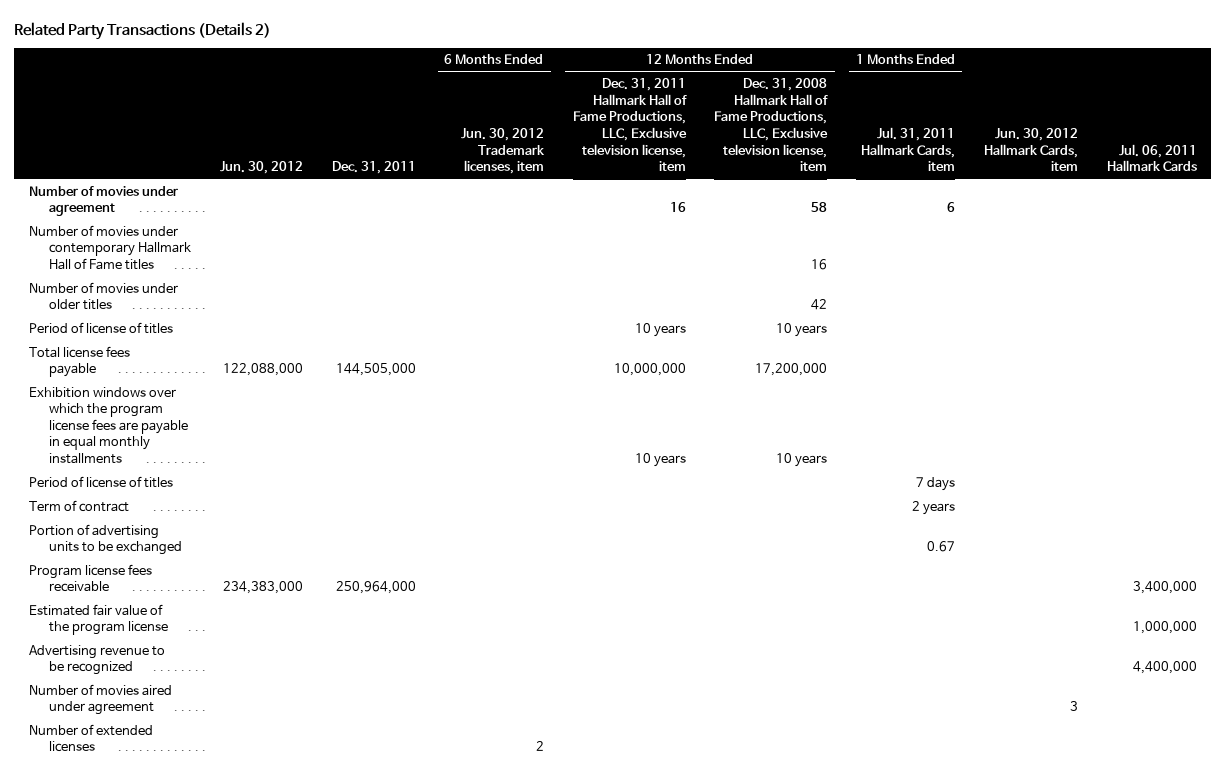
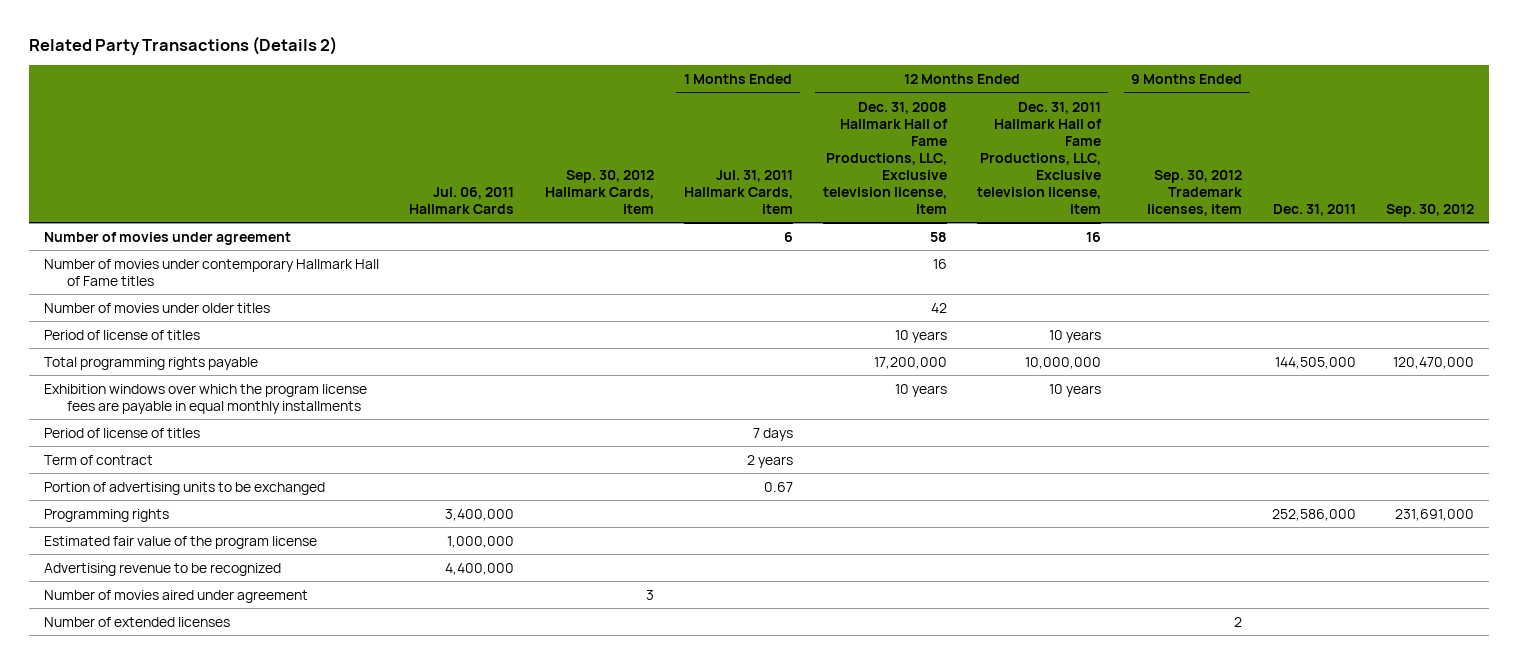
- | Jun. 30, 2012 | Dec. 31, 2011 | 6 Months Ended Jun. 30, 2012 Trademark licenses, item | 12 Months Ended Dec. 31, 2011 Hallmark Hall of Fame Productions, LLC, Exclusive television license, item | 12 Months Ended Dec. 31, 2008 Hallmark Hall of Fame Productions, LLC, Exclusive television license, item | 1 Months Ended Jul. 31, 2011 Hallmark Cards, item | Jun. 30, 2012 Hallmark Cards, item | Jul. 06, 2011 Hallmark Cards
+ | Jul. 06, 2011 Hallmark Cards | Sep. 30, 2012 Hallmark Cards, item | 1 Months Ended Jul. 31, 2011 Hallmark Cards, item | 12 Months Ended Dec. 31, 2008 Hallmark Hall of Fame Productions, LLC, Exclusive television license, item | 12 Months Ended Dec. 31, 2011 Hallmark Hall of Fame Productions, LLC, Exclusive television license, item | 9 Months Ended Sep. 30, 2012 Trademark licenses, item | Dec. 31, 2011 | Sep. 30, 2012
- Total license fees payable | 122,088,000 | 144,505,000 | | 10,000,000 | 17,200,000 | | |
+ Total programming rights payable | | | | 17,200,000 | 10,000,000 | | 144,505,000 | 120,470,000
- Program license fees receivable | 234,383,000 | 250,964,000 | | | | | | 3,400,000
+ Programming rights | 3,400,000 | | | | | | 252,586,000 | 231,691,000

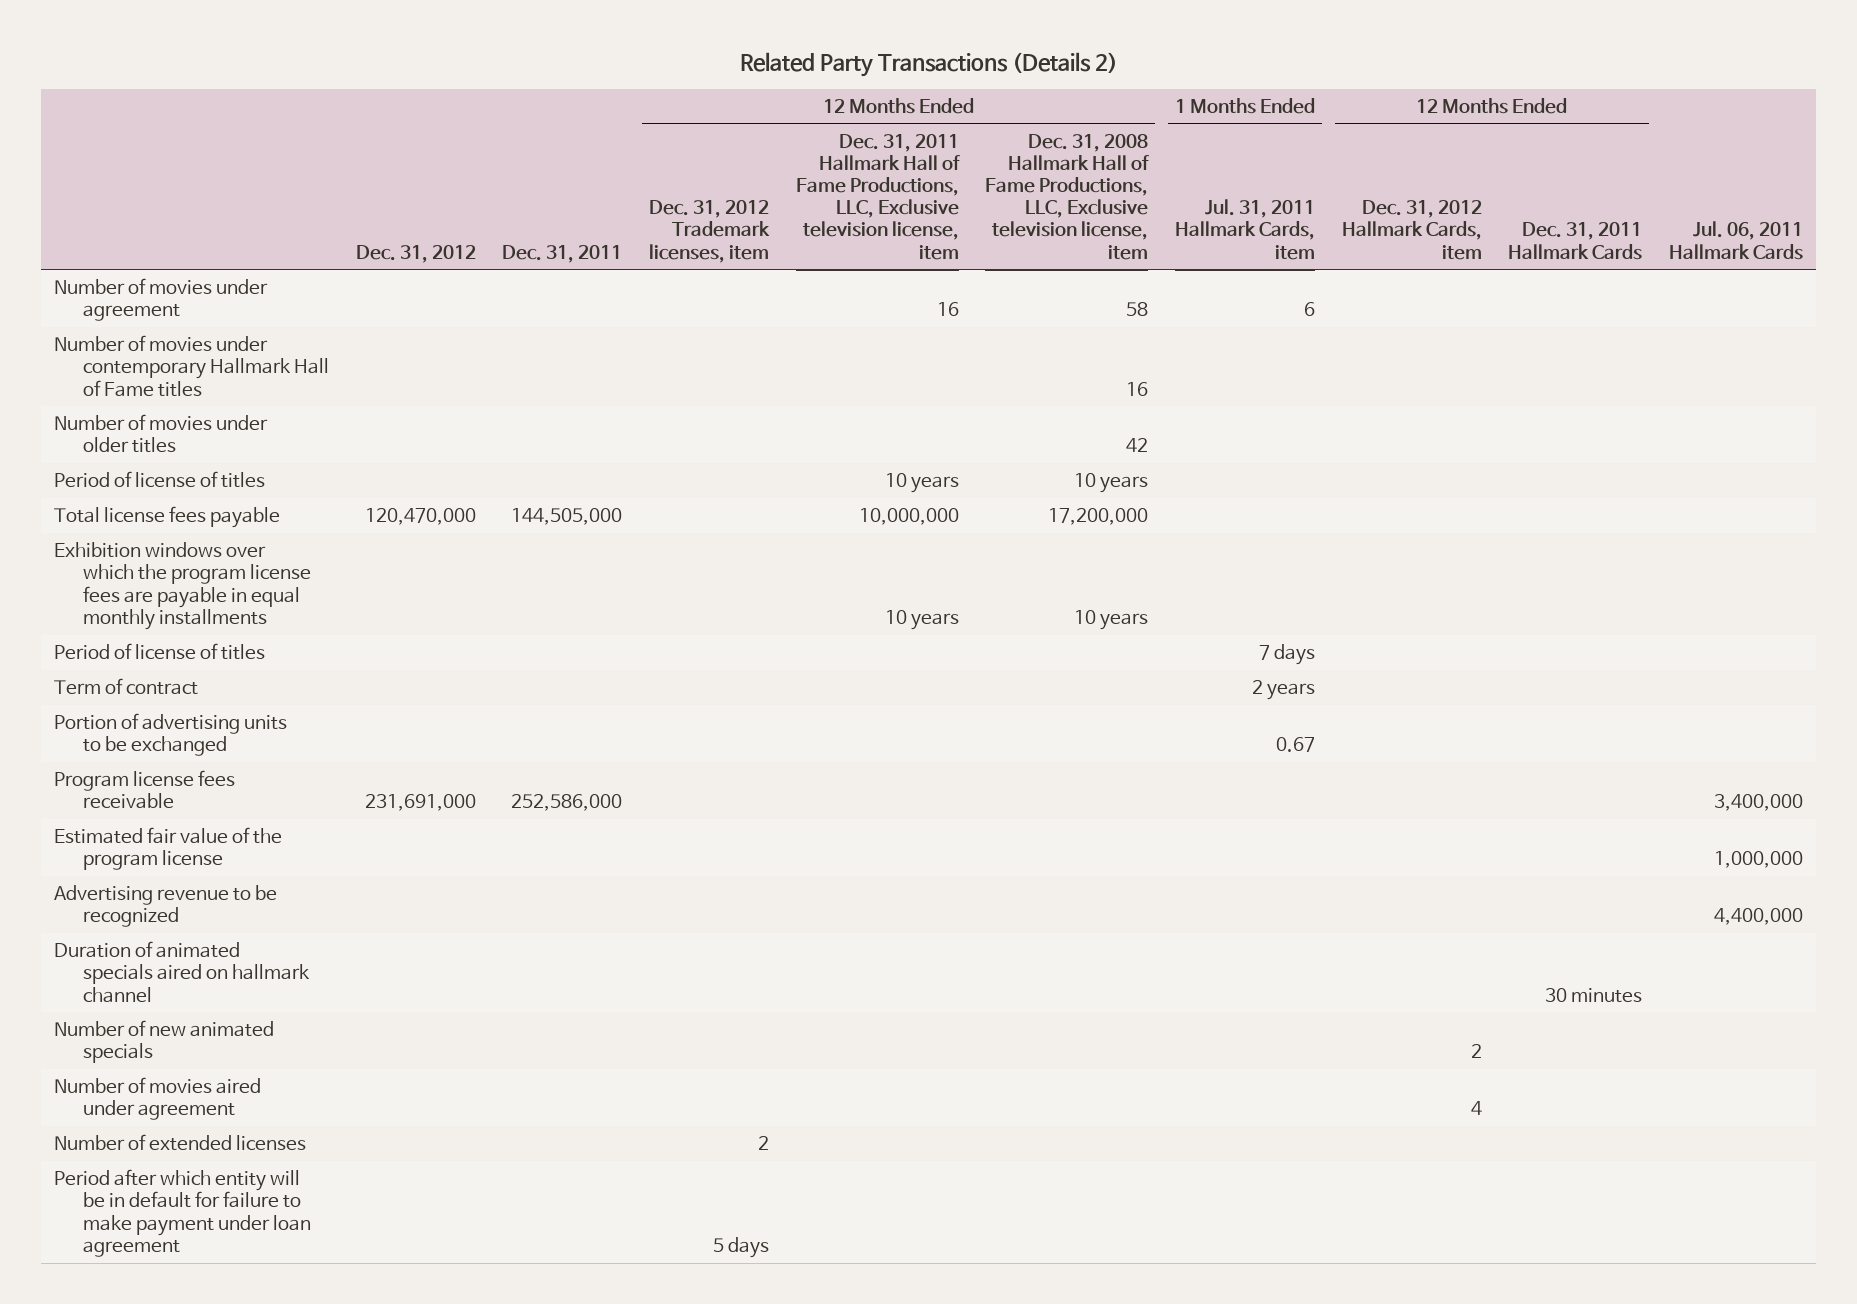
- | Jul. 06, 2011 Hallmark Cards | Sep. 30, 2012 Hallmark Cards, item | 1 Months Ended Jul. 31, 2011 Hallmark Cards, item | 12 Months Ended Dec. 31, 2008 Hallmark Hall of Fame Productions, LLC, Exclusive television license, item | 12 Months Ended Dec. 31, 2011 Hallmark Hall of Fame Productions, LLC, Exclusive television license, item | 9 Months Ended Sep. 30, 2012 Trademark licenses, item | Dec. 31, 2011 | Sep. 30, 2012
+ | Dec. 31, 2012 | Dec. 31, 2011 | 12 Months Ended Dec. 31, 2012 Trademark licenses, item | 12 Months Ended Dec. 31, 2011 Hallmark Hall of Fame Productions, LLC, Exclusive television license, item | 12 Months Ended Dec. 31, 2008 Hallmark Hall of Fame Productions, LLC, Exclusive television license, item | 1 Months Ended Jul. 31, 2011 Hallmark Cards, item | 12 Months Ended Dec. 31, 2012 Hallmark Cards, item | 12 Months Ended Dec. 31, 2011 Hallmark Cards | Jul. 06, 2011 Hallmark Cards
- Total programming rights payable | | | | 17,200,000 | 10,000,000 | | 144,505,000 | 120,470,000
+ Total license fees payable | 120,470,000 | 144,505,000 | | 10,000,000 | 17,200,000 | | | |
- Programming rights | 3,400,000 | | | | | | 252,586,000 | 231,691,000
+ Program license fees receivable | 231,691,000 | 252,586,000 | | | | | | | 3,400,000
+ Duration of animated specials aired on hallmark channel | | | | | | | | 30 minutes |
+ Number of new animated specials | | | | | | | 2 | |
+ Period after which entity will be in default for failure to make payment under loan agreement | | | 5 days | | | | | |

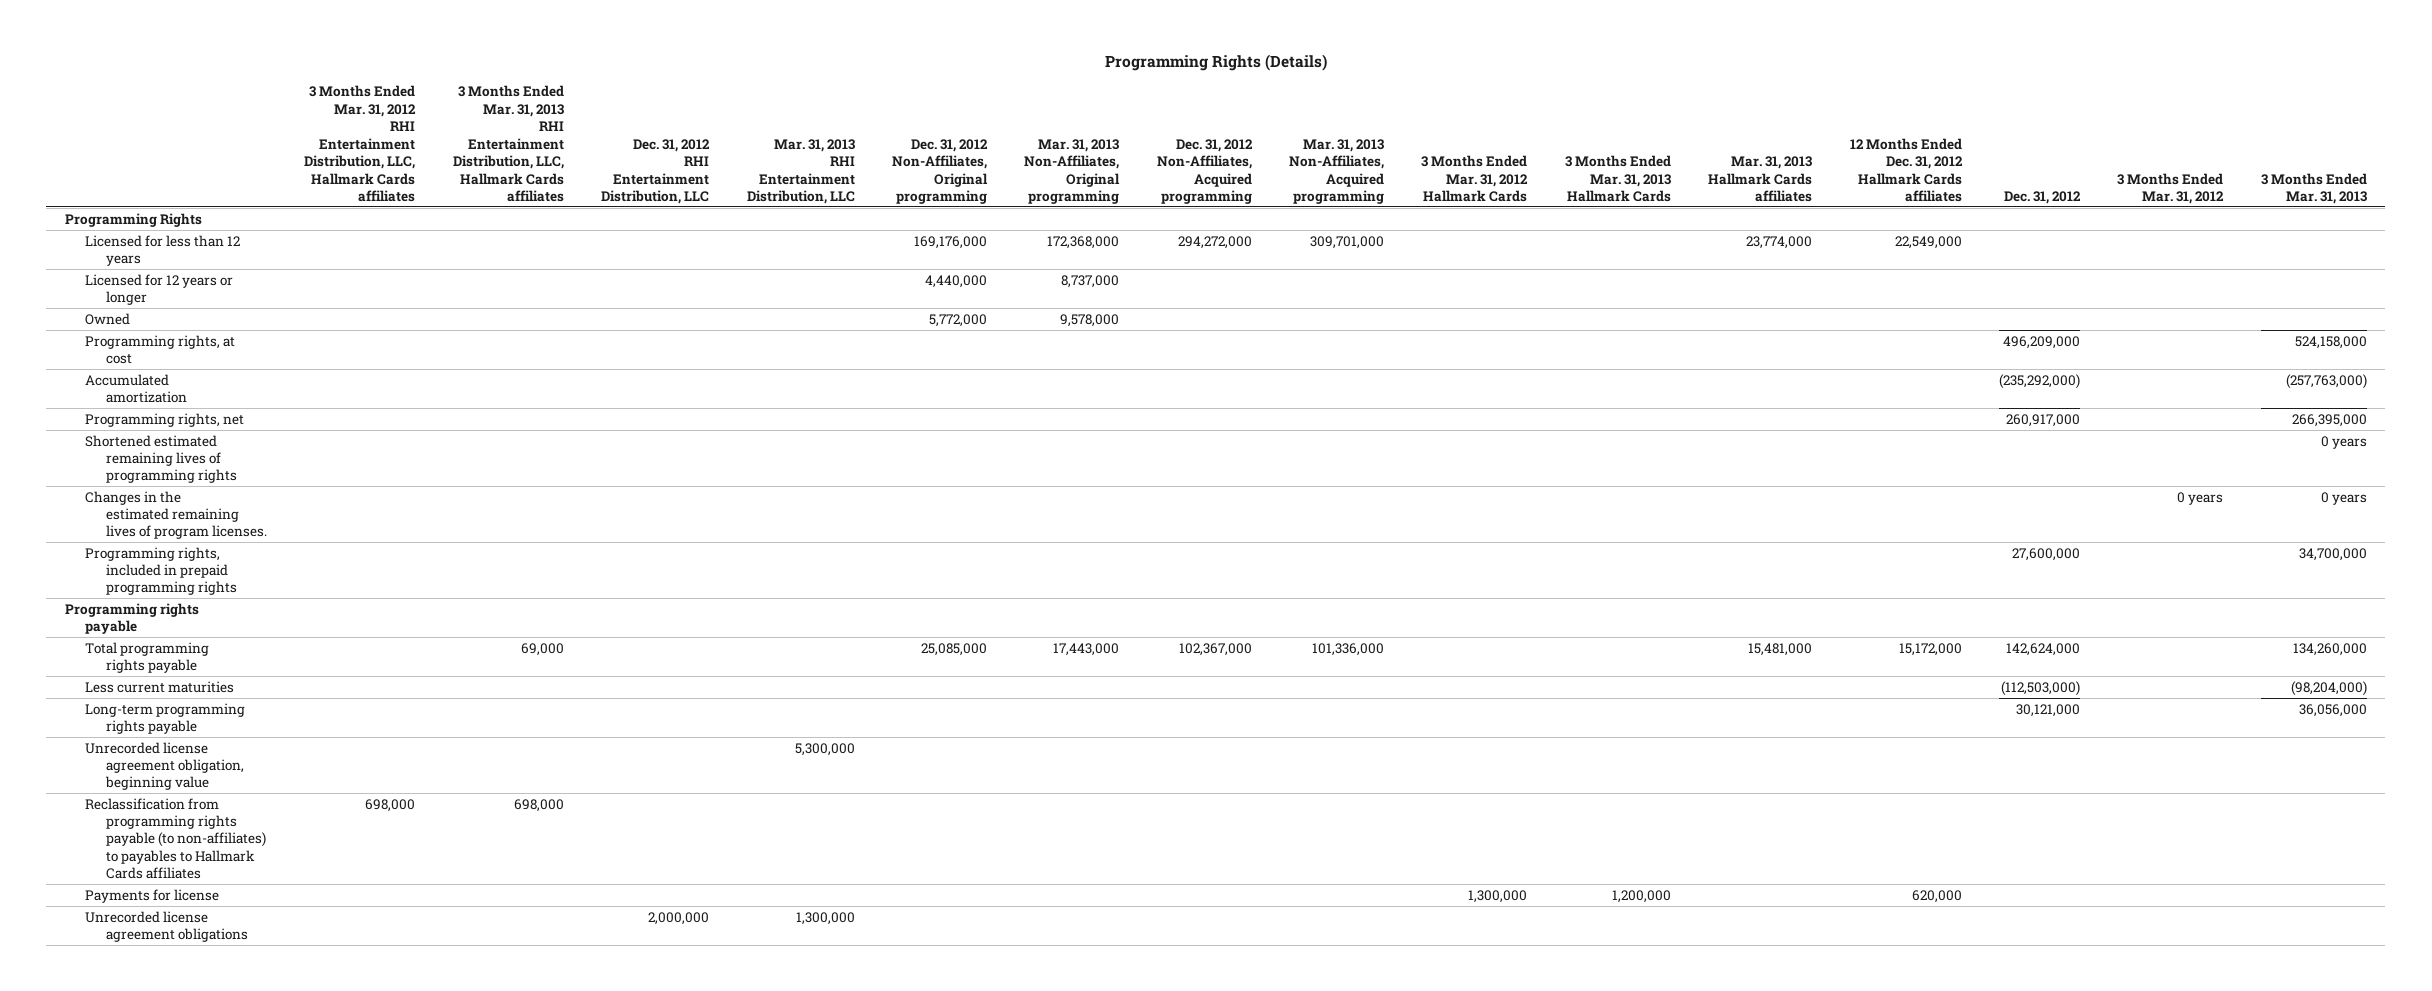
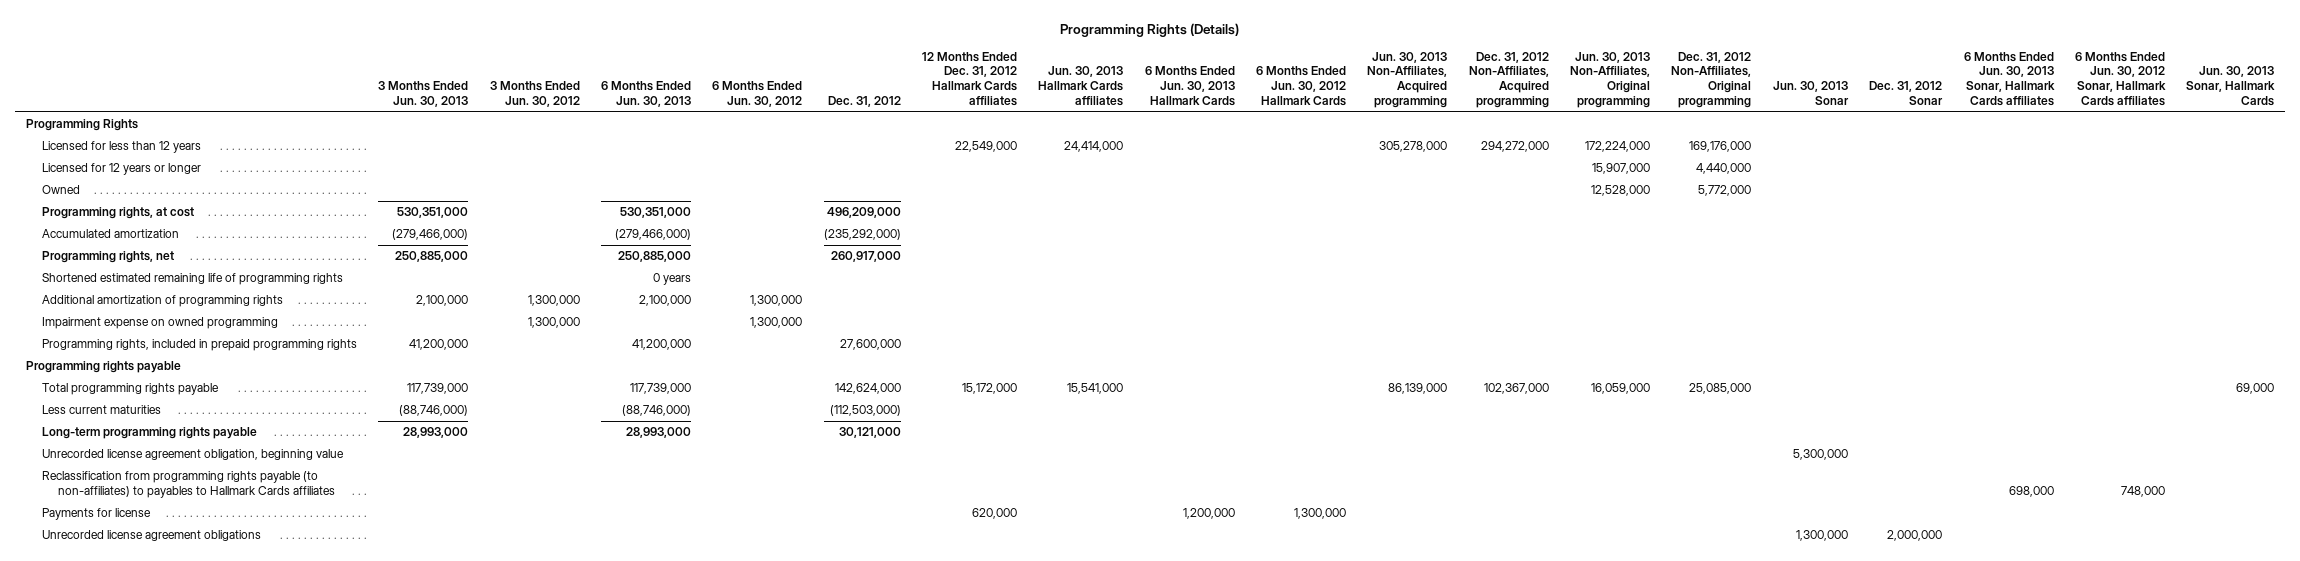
- | 3 Months Ended Mar. 31, 2012 RHI Entertainment Distribution, LLC, Hallmark Cards affiliates | 3 Months Ended Mar. 31, 2013 RHI Entertainment Distribution, LLC, Hallmark Cards affiliates | Dec. 31, 2012 RHI Entertainment Distribution, LLC | Mar. 31, 2013 RHI Entertainment Distribution, LLC | Dec. 31, 2012 Non-Affiliates, Original programming | Mar. 31, 2013 Non-Affiliates, Original programming | Dec. 31, 2012 Non-Affiliates, Acquired programming | Mar. 31, 2013 Non-Affiliates, Acquired programming | 3 Months Ended Mar. 31, 2012 Hallmark Cards | 3 Months Ended Mar. 31, 2013 Hallmark Cards | Mar. 31, 2013 Hallmark Cards affiliates | 12 Months Ended Dec. 31, 2012 Hallmark Cards affiliates | Dec. 31, 2012 | 3 Months Ended Mar. 31, 2012 | 3 Months Ended Mar. 31, 2013
+ | 3 Months Ended Jun. 30, 2013 | 3 Months Ended Jun. 30, 2012 | 6 Months Ended Jun. 30, 2013 | 6 Months Ended Jun. 30, 2012 | Dec. 31, 2012 | 12 Months Ended Dec. 31, 2012 Hallmark Cards affiliates | Jun. 30, 2013 Hallmark Cards affiliates | 6 Months Ended Jun. 30, 2013 Hallmark Cards | 6 Months Ended Jun. 30, 2012 Hallmark Cards | Jun. 30, 2013 Non-Affiliates, Acquired programming | Dec. 31, 2012 Non-Affiliates, Acquired programming | Jun. 30, 2013 Non-Affiliates, Original programming | Dec. 31, 2012 Non-Affiliates, Original programming | Jun. 30, 2013 Sonar | Dec. 31, 2012 Sonar | 6 Months Ended Jun. 30, 2013 Sonar, Hallmark Cards affiliates | 6 Months Ended Jun. 30, 2012 Sonar, Hallmark Cards affiliates | Jun. 30, 2013 Sonar, Hallmark Cards
- Shortened estimated remaining lives of programming rights | | | | | | | | | | | | | | | 0 years
- Changes in the estimated remaining lives of program licenses. | | | | | | | | | | | | | | 0 years | 0 years
+ Shortened estimated remaining life of programming rights | | | 0 years | | | | | | | | | | | | | | |
+ Additional amortization of programming rights | 2,100,000 | 1,300,000 | 2,100,000 | 1,300,000 | | | | | | | | | | | | | |
+ Impairment expense on owned programming | | 1,300,000 | | 1,300,000 | | | | | | | | | | | | | |

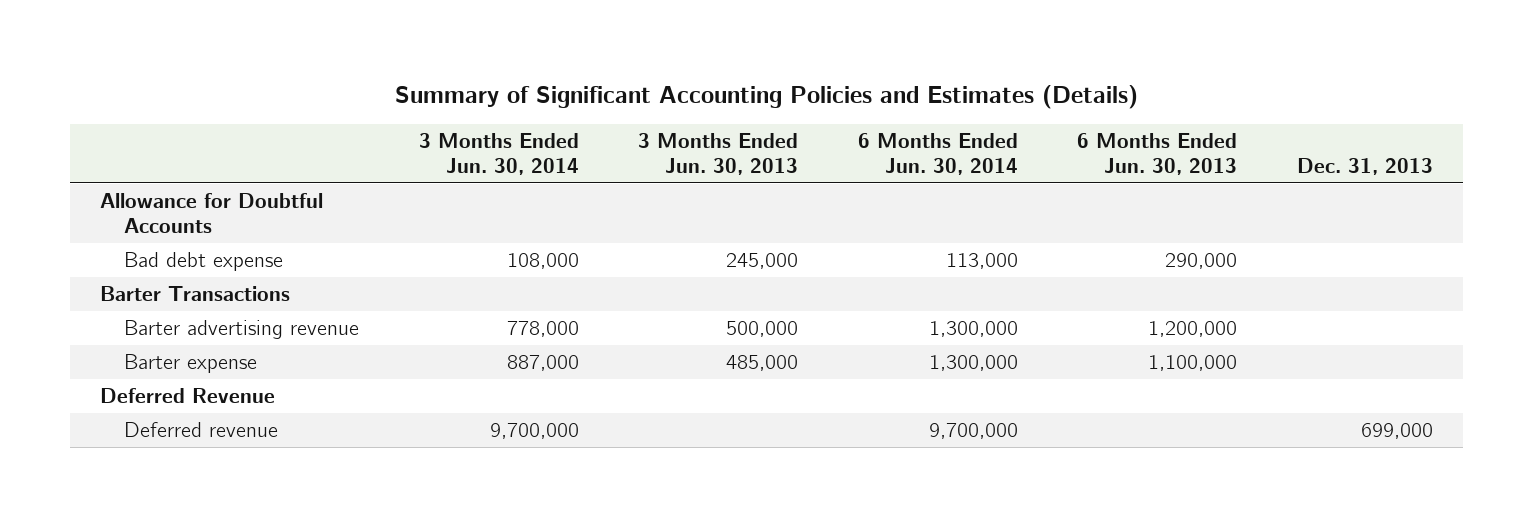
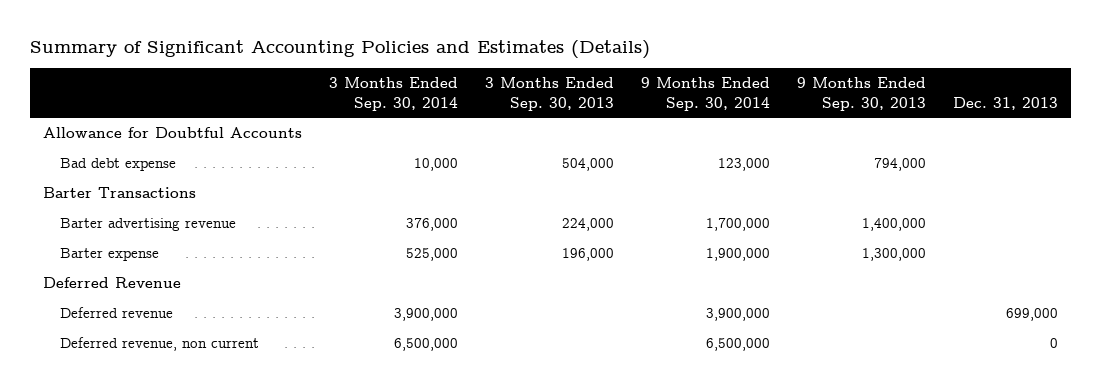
- | 3 Months Ended Jun. 30, 2014 | 3 Months Ended Jun. 30, 2013 | 6 Months Ended Jun. 30, 2014 | 6 Months Ended Jun. 30, 2013 | Dec. 31, 2013
+ | 3 Months Ended Sep. 30, 2014 | 3 Months Ended Sep. 30, 2013 | 9 Months Ended Sep. 30, 2014 | 9 Months Ended Sep. 30, 2013 | Dec. 31, 2013
+ Deferred revenue, non current | 6,500,000 | | 6,500,000 | | 0

